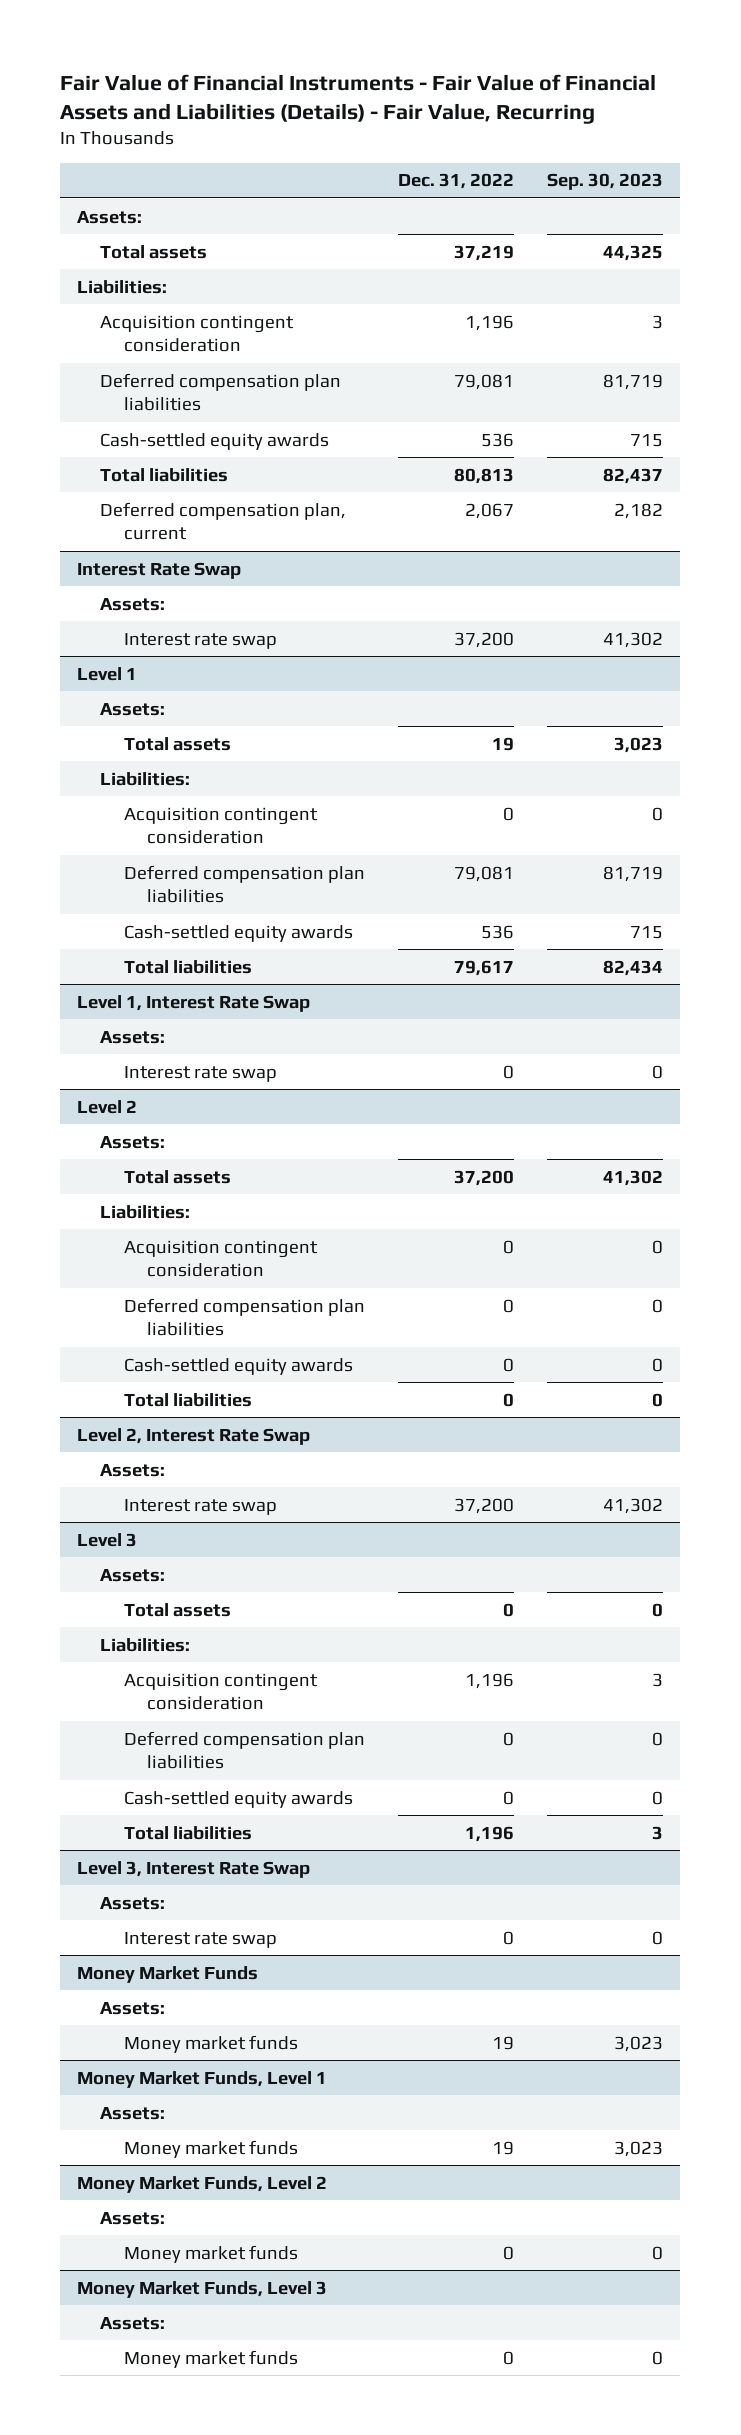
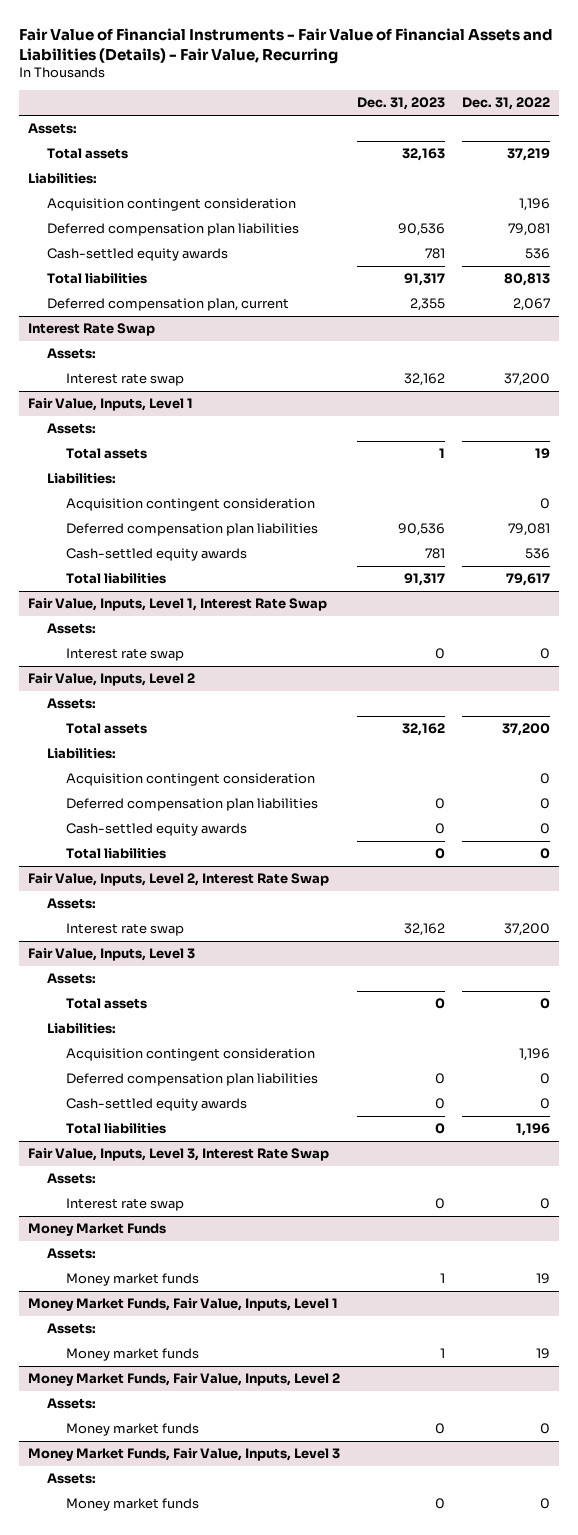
- | Dec. 31, 2022 | Sep. 30, 2023
+ | Dec. 31, 2023 | Dec. 31, 2022
- Level 1
+ Fair Value, Inputs, Level 1
- Level 1, Interest Rate Swap
+ Fair Value, Inputs, Level 1, Interest Rate Swap
- Level 2
+ Fair Value, Inputs, Level 2
- Level 2, Interest Rate Swap
+ Fair Value, Inputs, Level 2, Interest Rate Swap
- Level 3
+ Fair Value, Inputs, Level 3
- Level 3, Interest Rate Swap
+ Fair Value, Inputs, Level 3, Interest Rate Swap
- Money Market Funds, Level 1
+ Money Market Funds, Fair Value, Inputs, Level 1
- Money Market Funds, Level 2
+ Money Market Funds, Fair Value, Inputs, Level 2
- Money Market Funds, Level 3
+ Money Market Funds, Fair Value, Inputs, Level 3

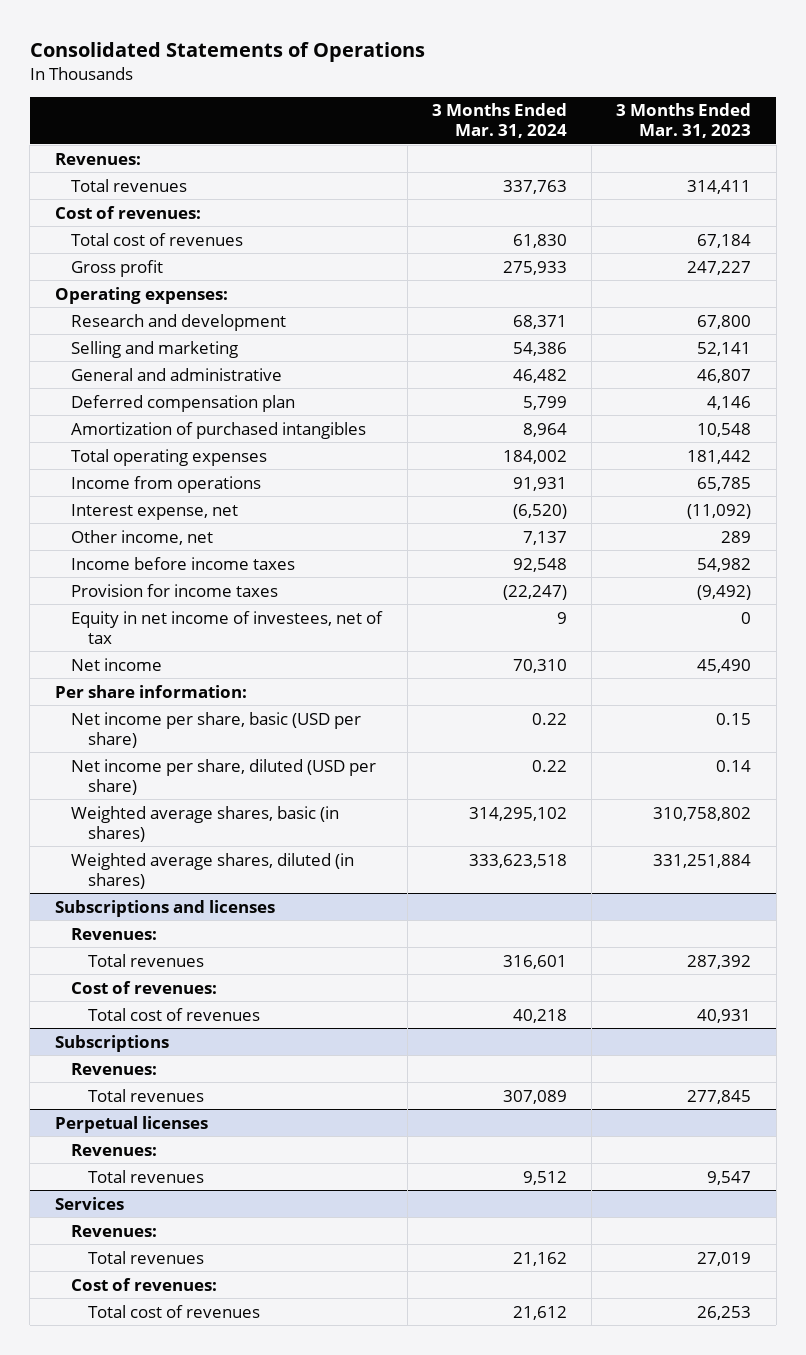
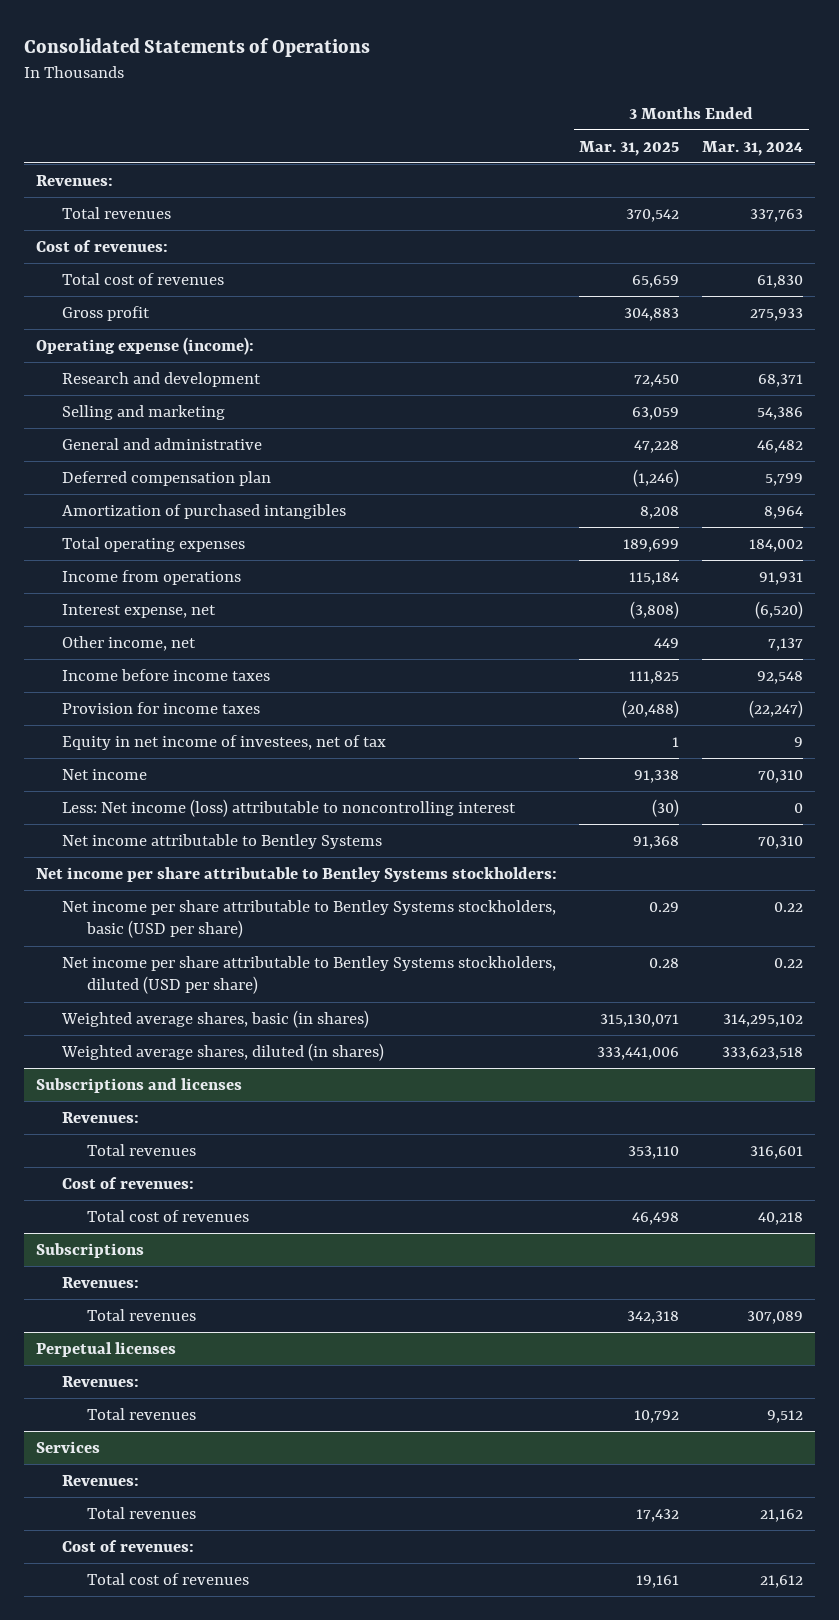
- | 3 Months Ended Mar. 31, 2024 | 3 Months Ended Mar. 31, 2023
+ | 3 Months Ended Mar. 31, 2025 | 3 Months Ended Mar. 31, 2024
- Operating expenses:
+ Operating expense (income):
- Per share information:
- Net income per share, basic (USD per share) | 0.22 | 0.15
- Net income per share, diluted (USD per share) | 0.22 | 0.14
+ Less: Net income (loss) attributable to noncontrolling interest | (30) | 0
+ Net income attributable to Bentley Systems | 91,368 | 70,310
+ Net income per share attributable to Bentley Systems stockholders:
+ Net income per share attributable to Bentley Systems stockholders, basic (USD per share) | 0.29 | 0.22
+ Net income per share attributable to Bentley Systems stockholders, diluted (USD per share) | 0.28 | 0.22

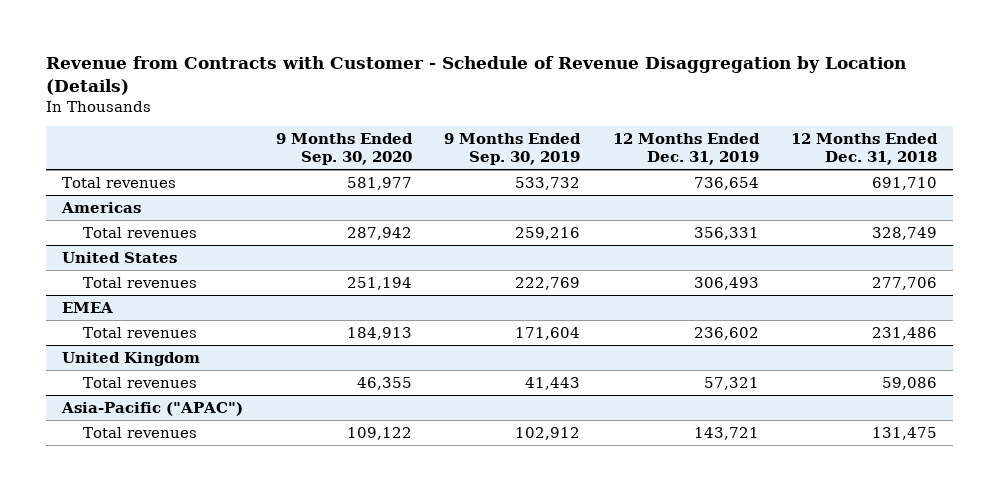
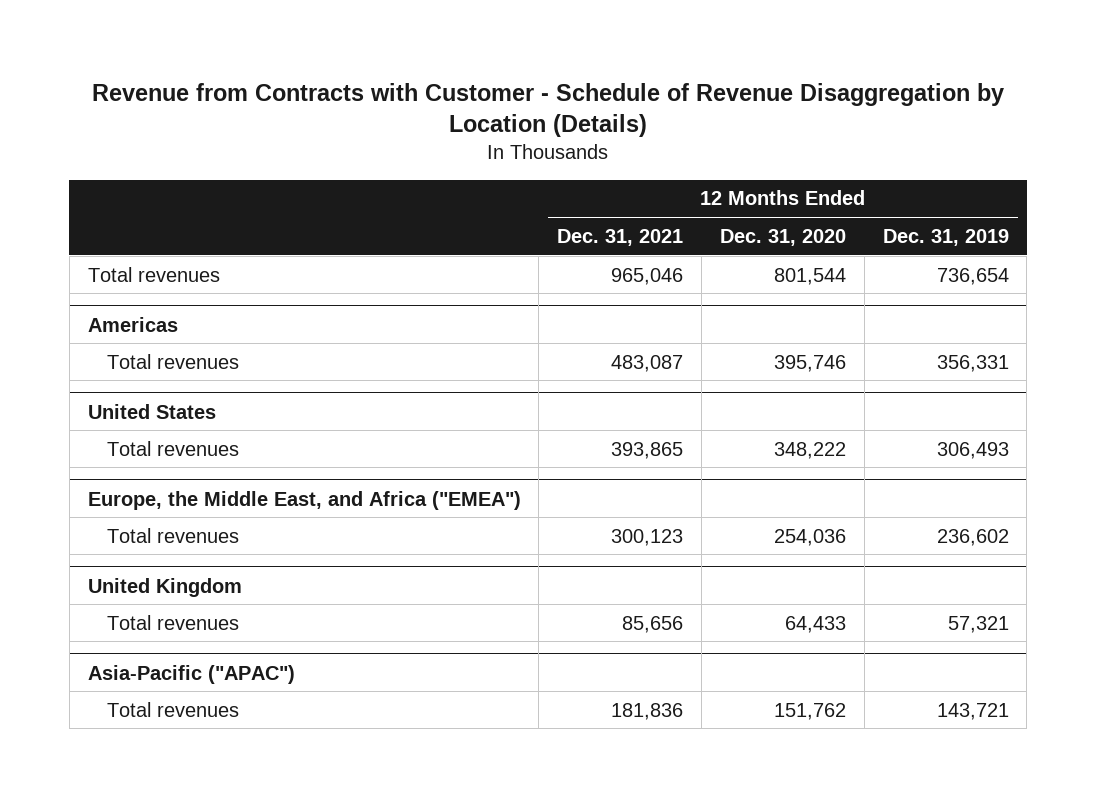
- | 9 Months Ended Sep. 30, 2020 | 9 Months Ended Sep. 30, 2019 | 12 Months Ended Dec. 31, 2019 | 12 Months Ended Dec. 31, 2018
+ | 12 Months Ended Dec. 31, 2021 | 12 Months Ended Dec. 31, 2020 | 12 Months Ended Dec. 31, 2019
- EMEA
+ Europe, the Middle East, and Africa ("EMEA")

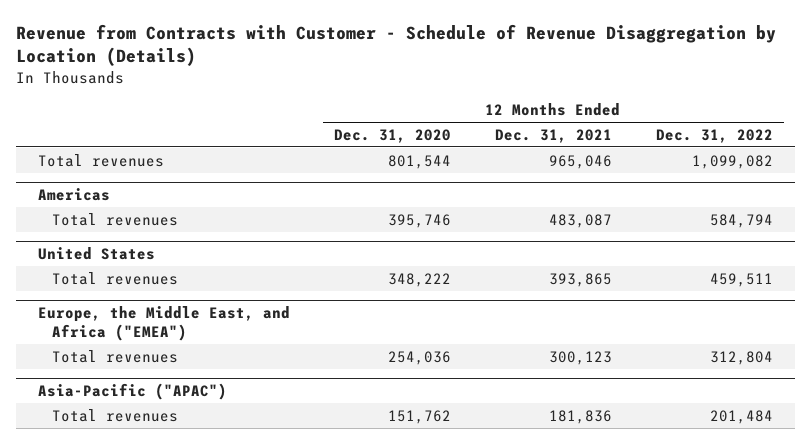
- | 12 Months Ended Dec. 31, 2021 | 12 Months Ended Dec. 31, 2020 | 12 Months Ended Dec. 31, 2019
+ | 12 Months Ended Dec. 31, 2020 | 12 Months Ended Dec. 31, 2021 | 12 Months Ended Dec. 31, 2022
- United Kingdom
- Total revenues | 85,656 | 64,433 | 57,321

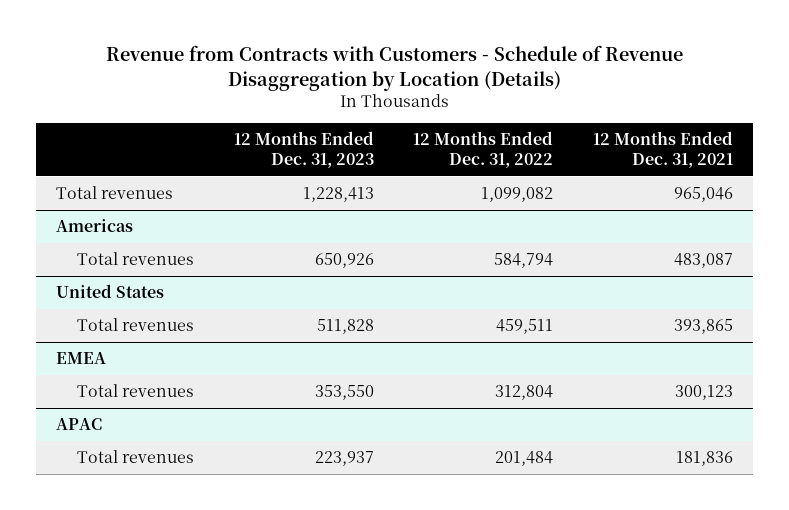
- Revenue from Contracts with Customer - Schedule of Revenue Disaggregation by Location (Details)
+ Revenue from Contracts with Customers - Schedule of Revenue Disaggregation by Location (Details)
- | 12 Months Ended Dec. 31, 2020 | 12 Months Ended Dec. 31, 2021 | 12 Months Ended Dec. 31, 2022
+ | 12 Months Ended Dec. 31, 2023 | 12 Months Ended Dec. 31, 2022 | 12 Months Ended Dec. 31, 2021
- Europe, the Middle East, and Africa ("EMEA")
+ EMEA
- Asia-Pacific ("APAC")
+ APAC

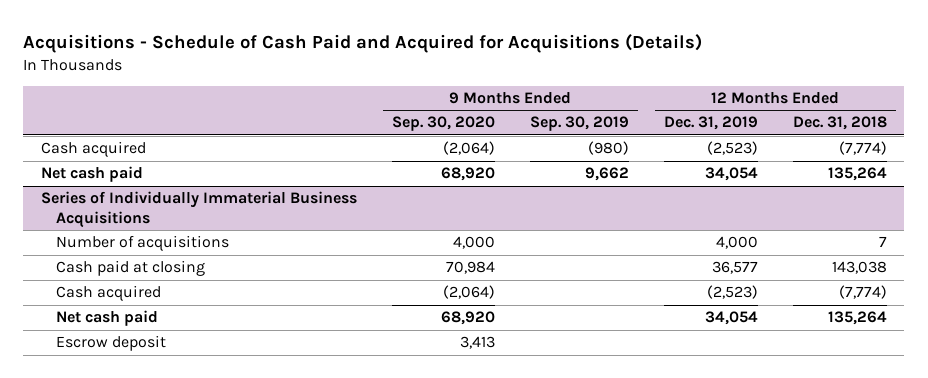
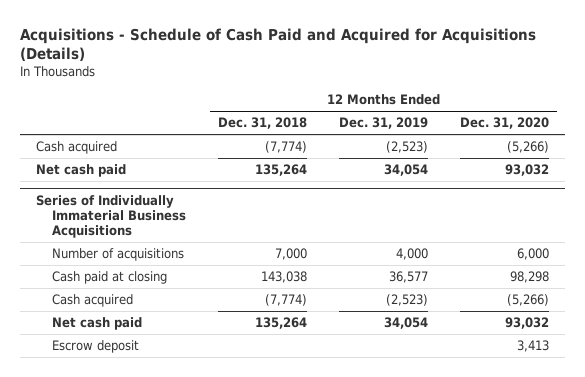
- | 9 Months Ended Sep. 30, 2020 | 9 Months Ended Sep. 30, 2019 | 12 Months Ended Dec. 31, 2019 | 12 Months Ended Dec. 31, 2018
+ | 12 Months Ended Dec. 31, 2018 | 12 Months Ended Dec. 31, 2019 | 12 Months Ended Dec. 31, 2020
@ Series of Individually Immaterial Business Acquisitions
- Number of acquisitions | 4,000 | | 4,000 | 7
+ Number of acquisitions | 7,000 | 4,000 | 6,000

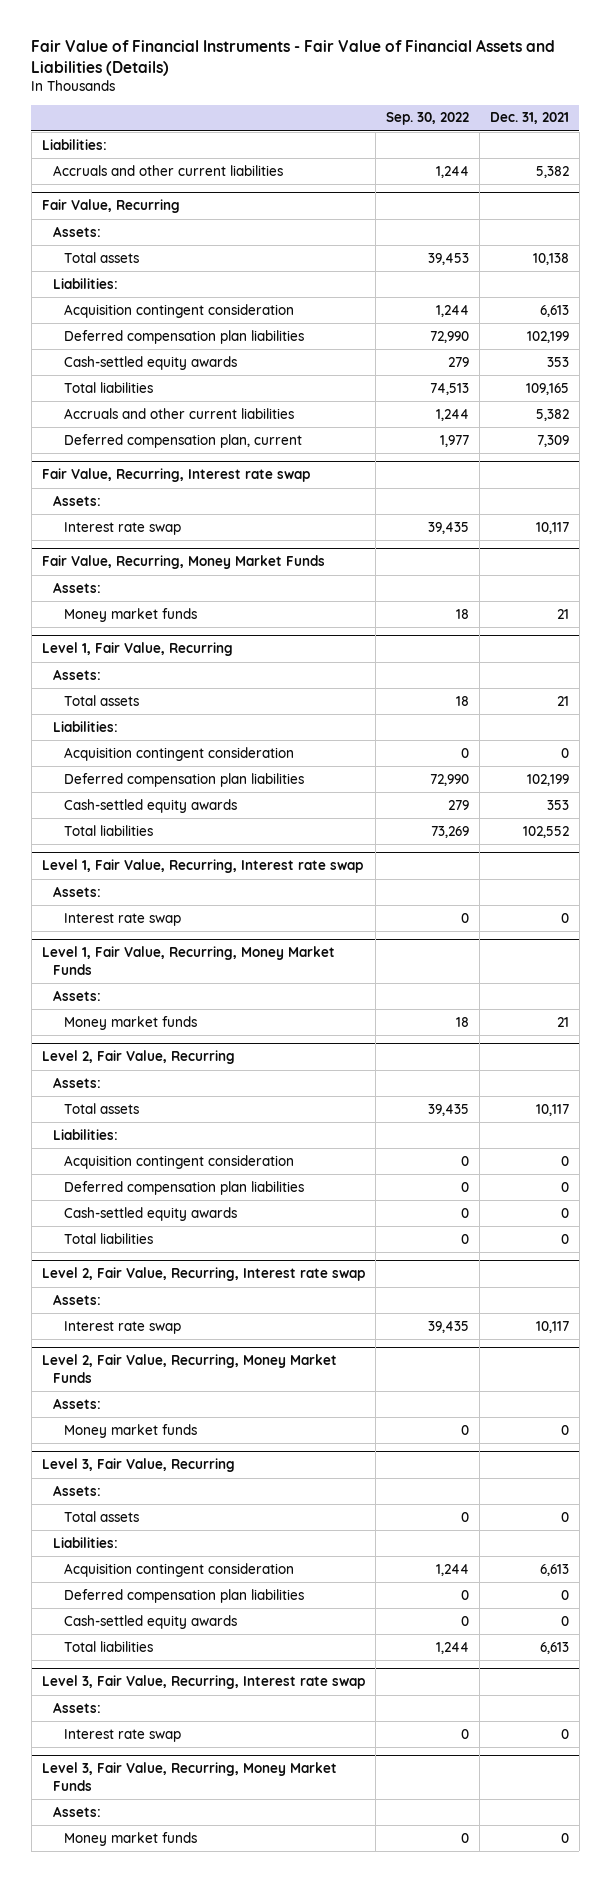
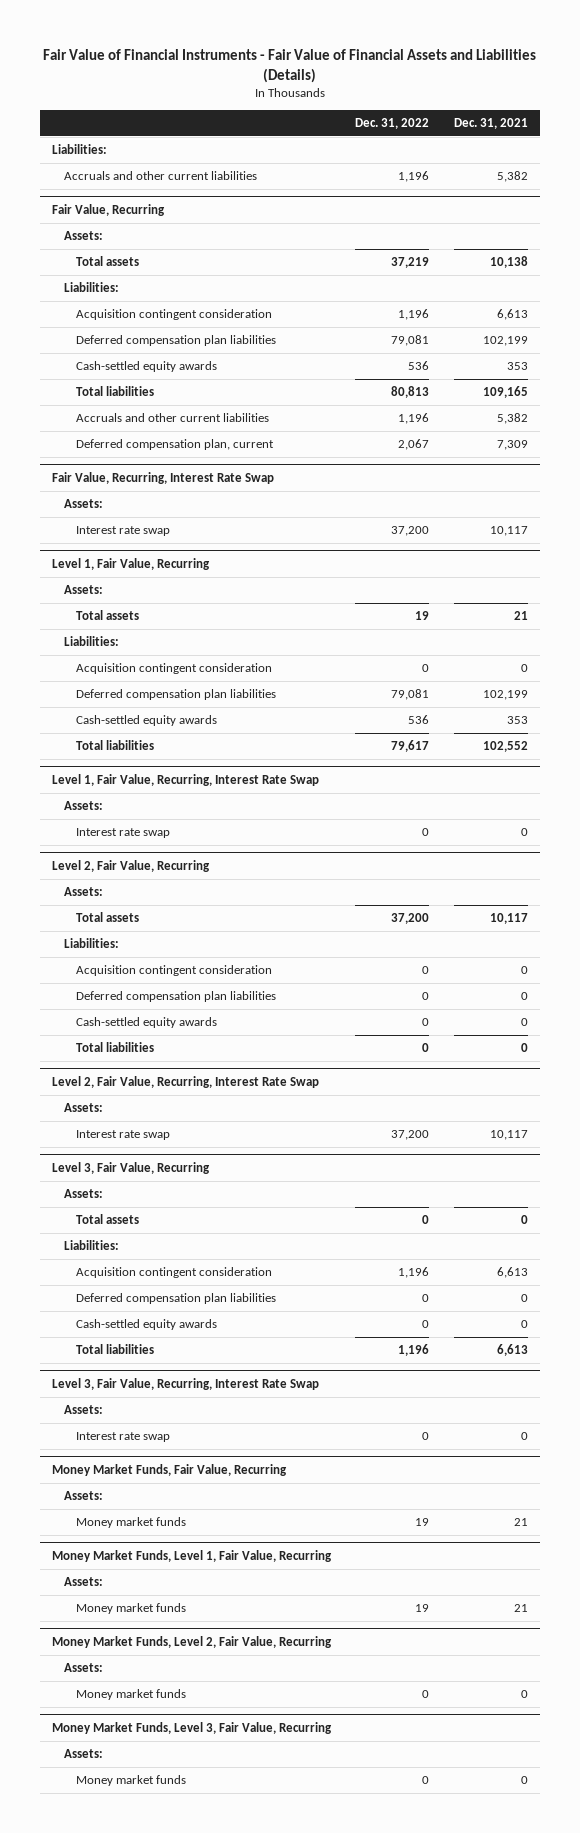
- | Sep. 30, 2022 | Dec. 31, 2021
+ | Dec. 31, 2022 | Dec. 31, 2021
- Fair Value, Recurring, Interest rate swap
+ Fair Value, Recurring, Interest Rate Swap
- Fair Value, Recurring, Money Market Funds
- Assets:
- Money market funds | 18 | 21
- Level 1, Fair Value, Recurring, Interest rate swap
+ Level 1, Fair Value, Recurring, Interest Rate Swap
- Level 1, Fair Value, Recurring, Money Market Funds
- Assets:
- Money market funds | 18 | 21
- Level 2, Fair Value, Recurring, Interest rate swap
+ Level 2, Fair Value, Recurring, Interest Rate Swap
- Level 2, Fair Value, Recurring, Money Market Funds
- Assets:
- Money market funds | 0 | 0
- Level 3, Fair Value, Recurring, Interest rate swap
+ Level 3, Fair Value, Recurring, Interest Rate Swap
- Level 3, Fair Value, Recurring, Money Market Funds
+ Money Market Funds, Fair Value, Recurring
+ Money market funds | 19 | 21
+ Money Market Funds, Level 1, Fair Value, Recurring
+ Assets:
+ Money market funds | 19 | 21
+ Money Market Funds, Level 2, Fair Value, Recurring
+ Assets:
+ Money Market Funds, Level 3, Fair Value, Recurring
+ Assets:
+ Money market funds | 0 | 0

